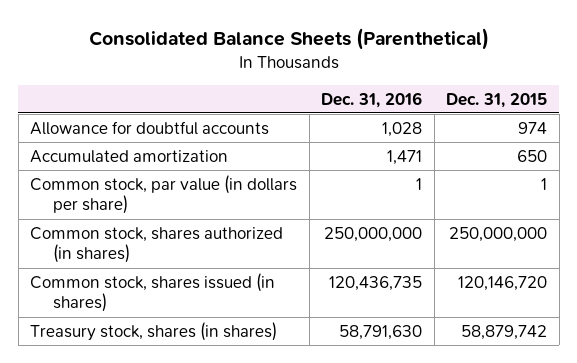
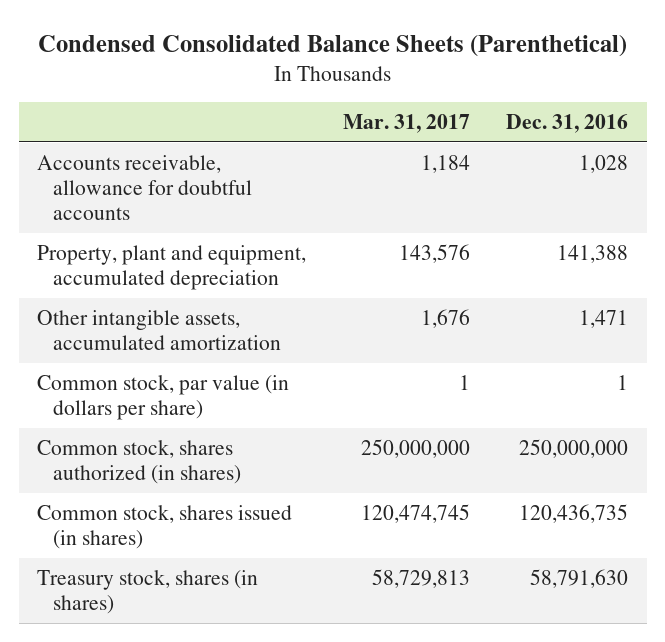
- Consolidated Balance Sheets (Parenthetical)
+ Condensed Consolidated Balance Sheets (Parenthetical)
- | Dec. 31, 2016 | Dec. 31, 2015
+ | Mar. 31, 2017 | Dec. 31, 2016
- Allowance for doubtful accounts | 1,028 | 974
- Accumulated amortization | 1,471 | 650
+ Accounts receivable, allowance for doubtful accounts | 1,184 | 1,028
+ Property, plant and equipment, accumulated depreciation | 143,576 | 141,388
+ Other intangible assets, accumulated amortization | 1,676 | 1,471

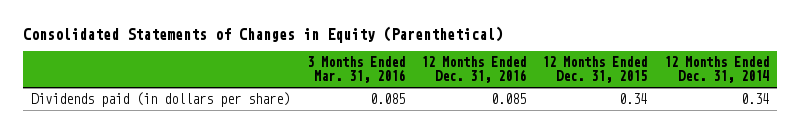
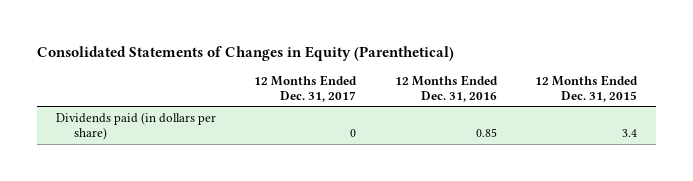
- | 3 Months Ended Mar. 31, 2016 | 12 Months Ended Dec. 31, 2016 | 12 Months Ended Dec. 31, 2015 | 12 Months Ended Dec. 31, 2014
+ | 12 Months Ended Dec. 31, 2017 | 12 Months Ended Dec. 31, 2016 | 12 Months Ended Dec. 31, 2015
- Dividends paid (in dollars per share) | 0.085 | 0.085 | 0.34 | 0.34
+ Dividends paid (in dollars per share) | 0 | 0.85 | 3.4

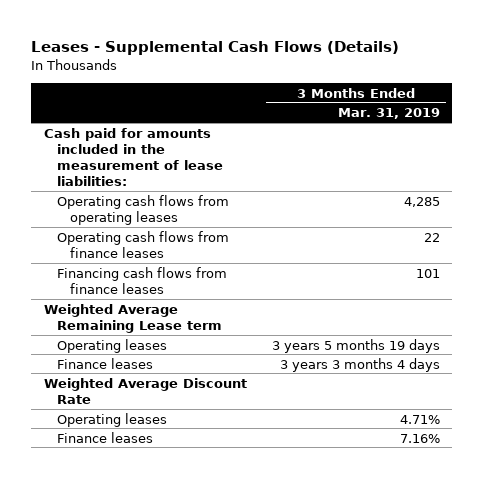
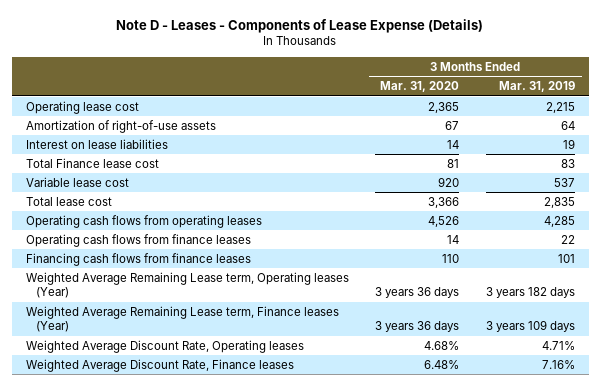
- Leases - Supplemental Cash Flows (Details)
+ Note D - Leases - Components of Lease Expense (Details)
- | 3 Months Ended Mar. 31, 2019
+ | 3 Months Ended Mar. 31, 2020 | 3 Months Ended Mar. 31, 2019
- Cash paid for amounts included in the measurement of lease liabilities:
+ Operating lease cost | 2,365 | 2,215
+ Amortization of right-of-use assets | 67 | 64
+ Interest on lease liabilities | 14 | 19
+ Total Finance lease cost | 81 | 83
+ Variable lease cost | 920 | 537
+ Total lease cost | 3,366 | 2,835
- Weighted Average Remaining Lease term
- Operating leases | 3 years 5 months 19 days
- Finance leases | 3 years 3 months 4 days
- Weighted Average Discount Rate
- Operating leases | 4.71%
- Finance leases | 7.16%
+ Weighted Average Remaining Lease term, Operating leases (Year) | 3 years 36 days | 3 years 182 days
+ Weighted Average Remaining Lease term, Finance leases (Year) | 3 years 36 days | 3 years 109 days
+ Weighted Average Discount Rate, Operating leases | 4.68% | 4.71%
+ Weighted Average Discount Rate, Finance leases | 6.48% | 7.16%

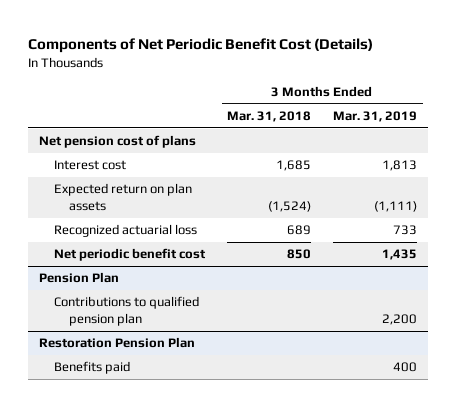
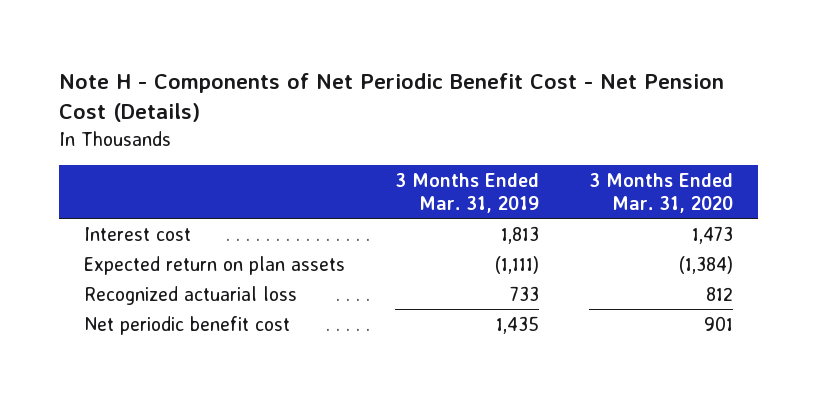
- Components of Net Periodic Benefit Cost (Details)
+ Note H - Components of Net Periodic Benefit Cost - Net Pension Cost (Details)
- | 3 Months Ended Mar. 31, 2018 | 3 Months Ended Mar. 31, 2019
+ | 3 Months Ended Mar. 31, 2019 | 3 Months Ended Mar. 31, 2020
- Net pension cost of plans
- Pension Plan
- Contributions to qualified pension plan | | 2,200
- Restoration Pension Plan
- Benefits paid | | 400

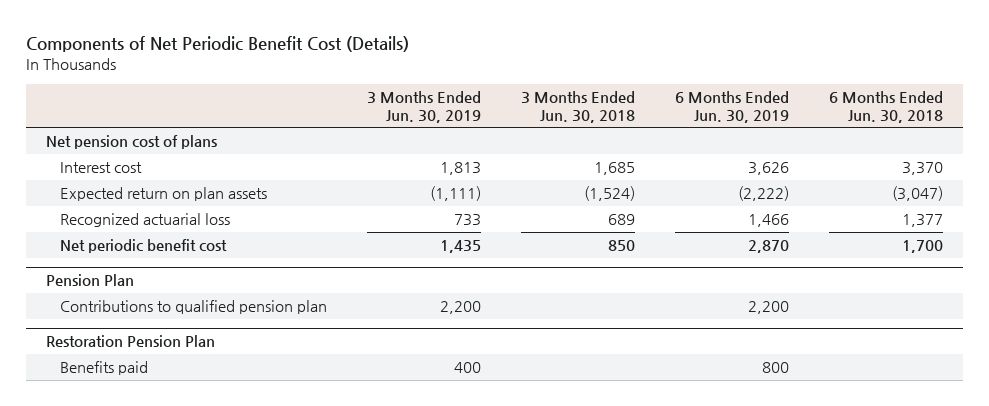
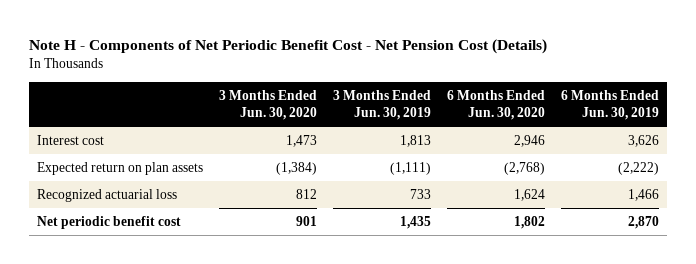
- Components of Net Periodic Benefit Cost (Details)
+ Note H - Components of Net Periodic Benefit Cost - Net Pension Cost (Details)
- | 3 Months Ended Jun. 30, 2019 | 3 Months Ended Jun. 30, 2018 | 6 Months Ended Jun. 30, 2019 | 6 Months Ended Jun. 30, 2018
+ | 3 Months Ended Jun. 30, 2020 | 3 Months Ended Jun. 30, 2019 | 6 Months Ended Jun. 30, 2020 | 6 Months Ended Jun. 30, 2019
- Net pension cost of plans
- Pension Plan
- Contributions to qualified pension plan | 2,200 | | 2,200 |
- Restoration Pension Plan
- Benefits paid | 400 | | 800 |

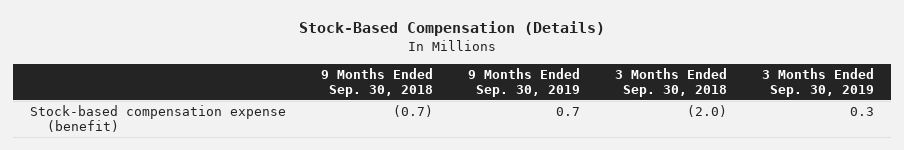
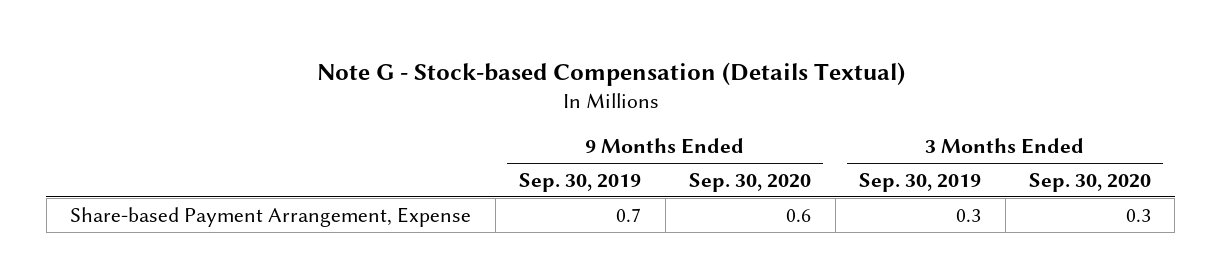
- Stock-Based Compensation (Details)
+ Note G - Stock-based Compensation (Details Textual)
- | 9 Months Ended Sep. 30, 2018 | 9 Months Ended Sep. 30, 2019 | 3 Months Ended Sep. 30, 2018 | 3 Months Ended Sep. 30, 2019
+ | 9 Months Ended Sep. 30, 2019 | 9 Months Ended Sep. 30, 2020 | 3 Months Ended Sep. 30, 2019 | 3 Months Ended Sep. 30, 2020
- Stock-based compensation expense (benefit) | (0.7) | 0.7 | (2.0) | 0.3
+ Share-based Payment Arrangement, Expense | 0.7 | 0.6 | 0.3 | 0.3

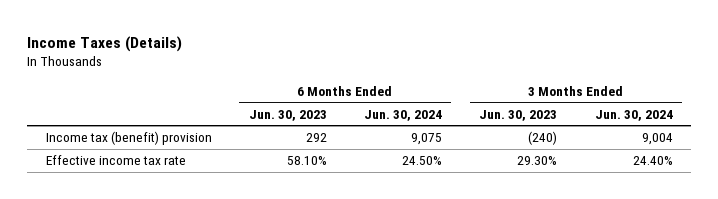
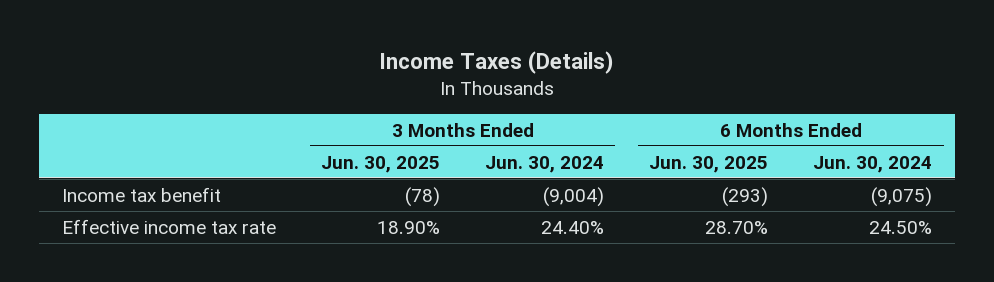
- | 6 Months Ended Jun. 30, 2023 | 6 Months Ended Jun. 30, 2024 | 3 Months Ended Jun. 30, 2023 | 3 Months Ended Jun. 30, 2024
+ | 3 Months Ended Jun. 30, 2025 | 3 Months Ended Jun. 30, 2024 | 6 Months Ended Jun. 30, 2025 | 6 Months Ended Jun. 30, 2024
- Income tax (benefit) provision | 292 | 9,075 | (240) | 9,004
+ Income tax benefit | (78) | (9,004) | (293) | (9,075)

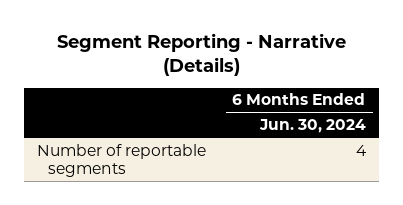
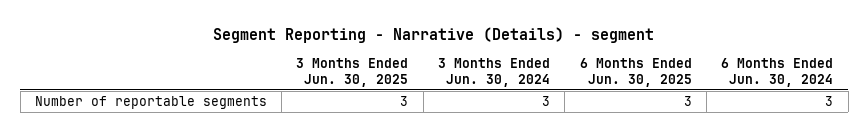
- Segment Reporting - Narrative (Details)
+ Segment Reporting - Narrative (Details) - segment
- | 6 Months Ended Jun. 30, 2024
+ | 3 Months Ended Jun. 30, 2025 | 3 Months Ended Jun. 30, 2024 | 6 Months Ended Jun. 30, 2025 | 6 Months Ended Jun. 30, 2024
- Number of reportable segments | 4
+ Number of reportable segments | 3 | 3 | 3 | 3

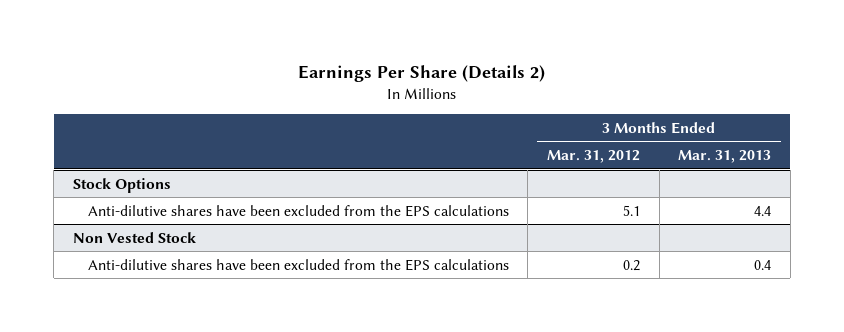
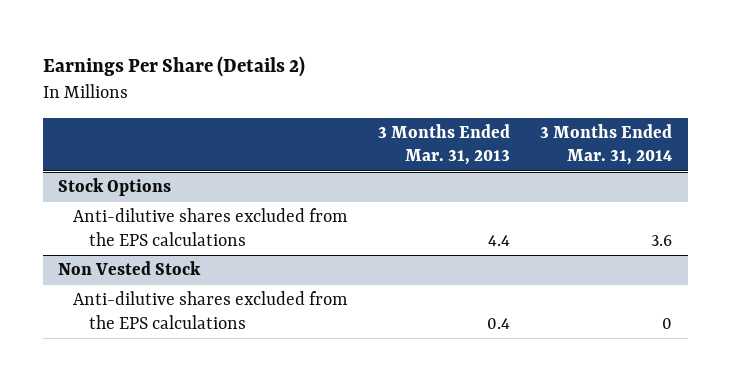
- | 3 Months Ended Mar. 31, 2012 | 3 Months Ended Mar. 31, 2013
+ | 3 Months Ended Mar. 31, 2013 | 3 Months Ended Mar. 31, 2014
@ Stock Options
- Anti-dilutive shares have been excluded from the EPS calculations | 5.1 | 4.4
+ Anti-dilutive shares excluded from the EPS calculations | 4.4 | 3.6
@ Non Vested Stock
- Anti-dilutive shares have been excluded from the EPS calculations | 0.2 | 0.4
+ Anti-dilutive shares excluded from the EPS calculations | 0.4 | 0

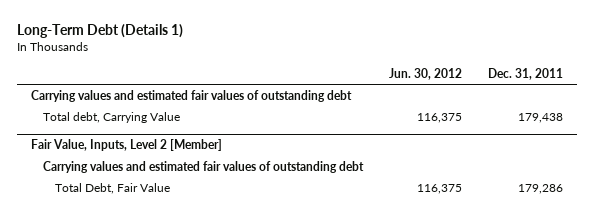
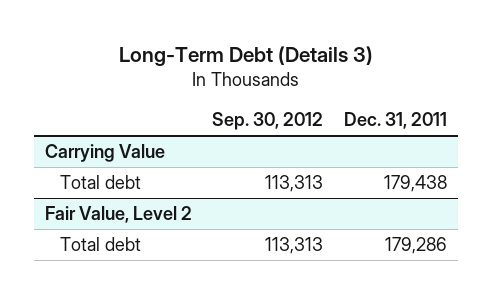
- Long-Term Debt (Details 1)
+ Long-Term Debt (Details 3)
- | Jun. 30, 2012 | Dec. 31, 2011
+ | Sep. 30, 2012 | Dec. 31, 2011
- Carrying values and estimated fair values of outstanding debt
- Total debt, Carrying Value | 116,375 | 179,438
- Fair Value, Inputs, Level 2 [Member]
- Carrying values and estimated fair values of outstanding debt
- Total Debt, Fair Value | 116,375 | 179,286
+ Carrying Value
+ Total debt | 113,313 | 179,438
+ Fair Value, Level 2
+ Total debt | 113,313 | 179,286

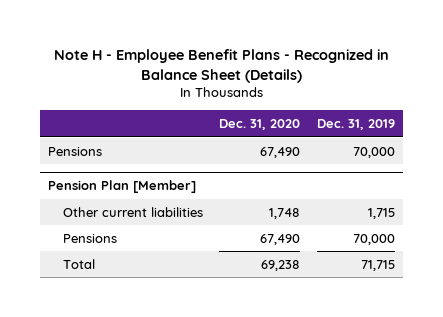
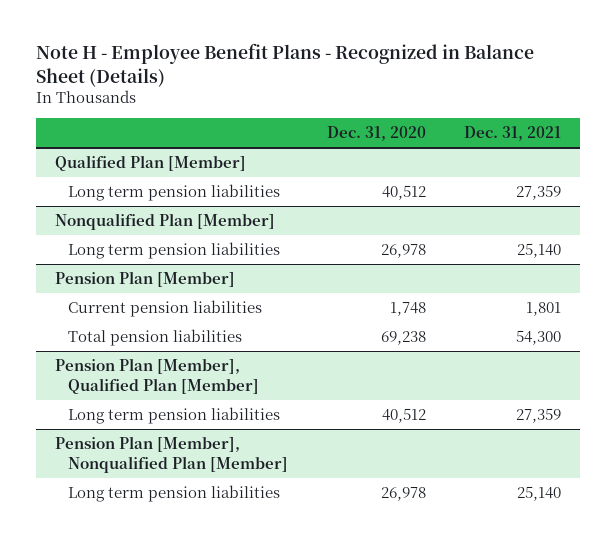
- | Dec. 31, 2020 | Dec. 31, 2019
+ | Dec. 31, 2020 | Dec. 31, 2021
- Pensions | 67,490 | 70,000
+ Qualified Plan [Member]
+ Long term pension liabilities | 40,512 | 27,359
+ Nonqualified Plan [Member]
+ Long term pension liabilities | 26,978 | 25,140
@ Pension Plan [Member]
- Other current liabilities | 1,748 | 1,715
- Pensions | 67,490 | 70,000
- Total | 69,238 | 71,715
+ Current pension liabilities | 1,748 | 1,801
+ Total pension liabilities | 69,238 | 54,300
+ Pension Plan [Member], Qualified Plan [Member]
+ Long term pension liabilities | 40,512 | 27,359
+ Pension Plan [Member], Nonqualified Plan [Member]
+ Long term pension liabilities | 26,978 | 25,140

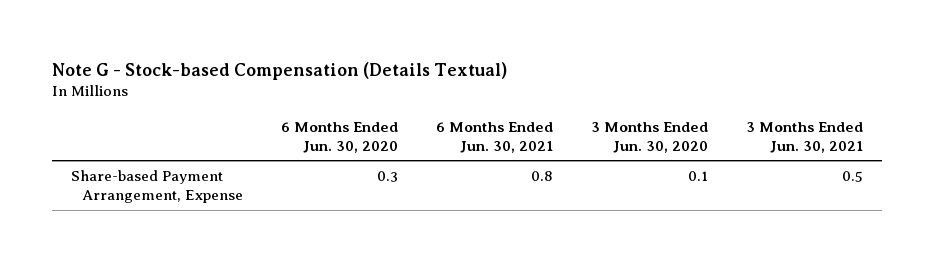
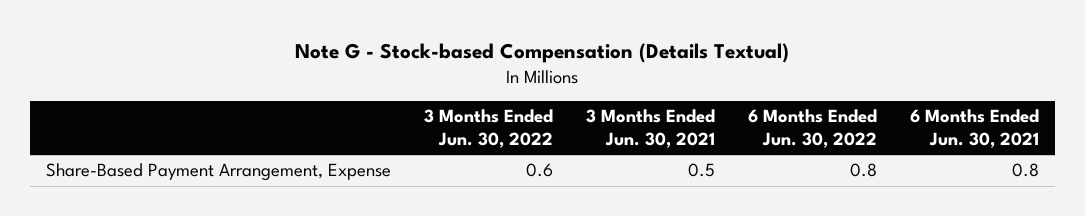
- | 6 Months Ended Jun. 30, 2020 | 6 Months Ended Jun. 30, 2021 | 3 Months Ended Jun. 30, 2020 | 3 Months Ended Jun. 30, 2021
+ | 3 Months Ended Jun. 30, 2022 | 3 Months Ended Jun. 30, 2021 | 6 Months Ended Jun. 30, 2022 | 6 Months Ended Jun. 30, 2021
- Share-based Payment Arrangement, Expense | 0.3 | 0.8 | 0.1 | 0.5
+ Share-Based Payment Arrangement, Expense | 0.6 | 0.5 | 0.8 | 0.8

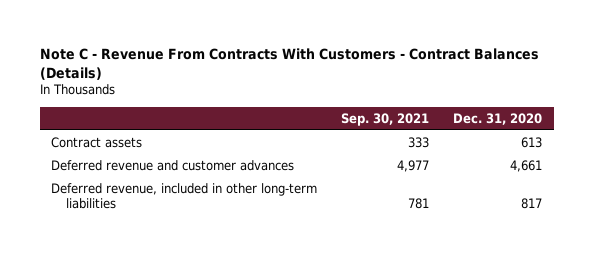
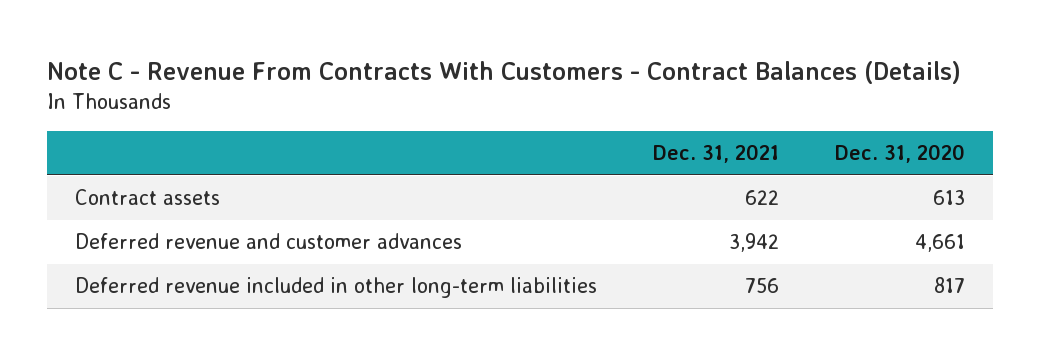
- | Sep. 30, 2021 | Dec. 31, 2020
+ | Dec. 31, 2021 | Dec. 31, 2020
- Deferred revenue, included in other long-term liabilities | 781 | 817
+ Deferred revenue included in other long-term liabilities | 756 | 817

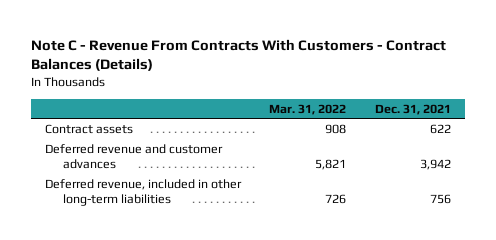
- | Dec. 31, 2021 | Dec. 31, 2020
+ | Mar. 31, 2022 | Dec. 31, 2021
- Deferred revenue included in other long-term liabilities | 756 | 817
+ Deferred revenue, included in other long-term liabilities | 726 | 756

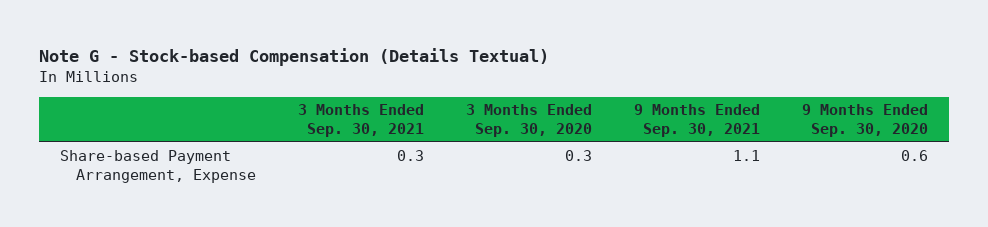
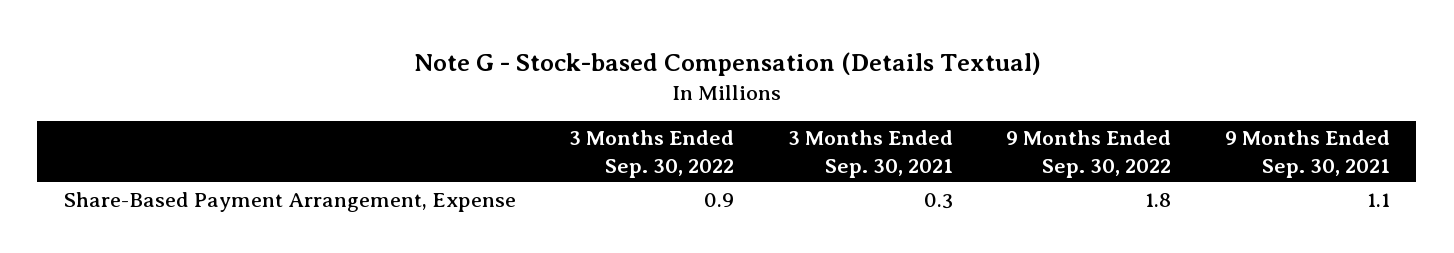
- | 3 Months Ended Sep. 30, 2021 | 3 Months Ended Sep. 30, 2020 | 9 Months Ended Sep. 30, 2021 | 9 Months Ended Sep. 30, 2020
+ | 3 Months Ended Sep. 30, 2022 | 3 Months Ended Sep. 30, 2021 | 9 Months Ended Sep. 30, 2022 | 9 Months Ended Sep. 30, 2021
- Share-based Payment Arrangement, Expense | 0.3 | 0.3 | 1.1 | 0.6
+ Share-Based Payment Arrangement, Expense | 0.9 | 0.3 | 1.8 | 1.1

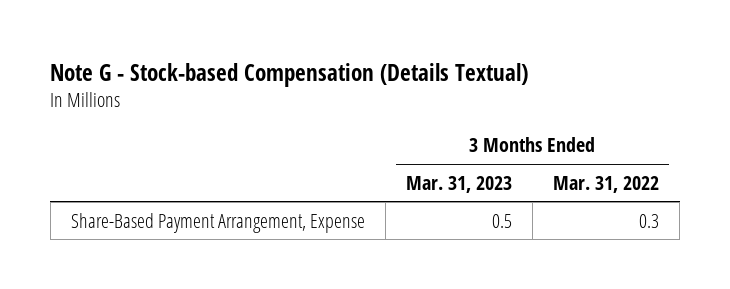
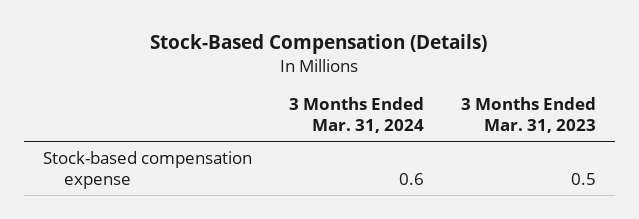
- Note G - Stock-based Compensation (Details Textual)
+ Stock-Based Compensation (Details)
- | 3 Months Ended Mar. 31, 2023 | 3 Months Ended Mar. 31, 2022
+ | 3 Months Ended Mar. 31, 2024 | 3 Months Ended Mar. 31, 2023
- Share-Based Payment Arrangement, Expense | 0.5 | 0.3
+ Stock-based compensation expense | 0.6 | 0.5

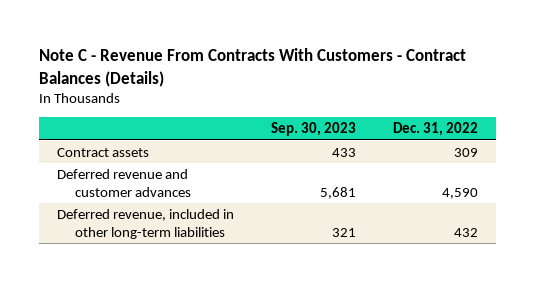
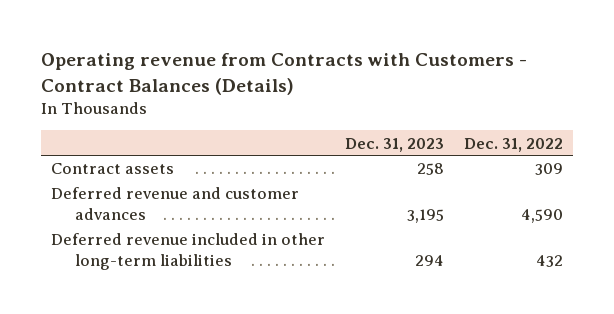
- Note C - Revenue From Contracts With Customers - Contract Balances (Details)
+ Operating revenue from Contracts with Customers - Contract Balances (Details)
- | Sep. 30, 2023 | Dec. 31, 2022
+ | Dec. 31, 2023 | Dec. 31, 2022
- Deferred revenue, included in other long-term liabilities | 321 | 432
+ Deferred revenue included in other long-term liabilities | 294 | 432

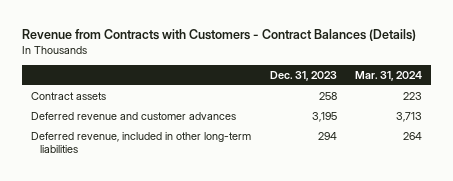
- Operating revenue from Contracts with Customers - Contract Balances (Details)
+ Revenue from Contracts with Customers - Contract Balances (Details)
- | Dec. 31, 2023 | Dec. 31, 2022
+ | Dec. 31, 2023 | Mar. 31, 2024
- Deferred revenue included in other long-term liabilities | 294 | 432
+ Deferred revenue, included in other long-term liabilities | 294 | 264

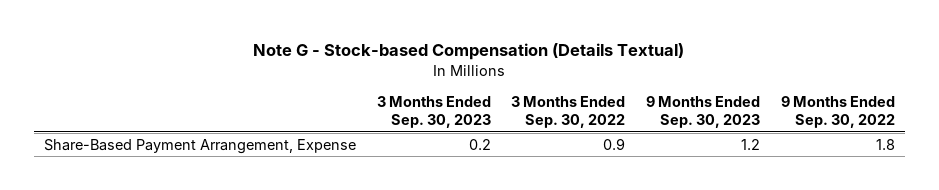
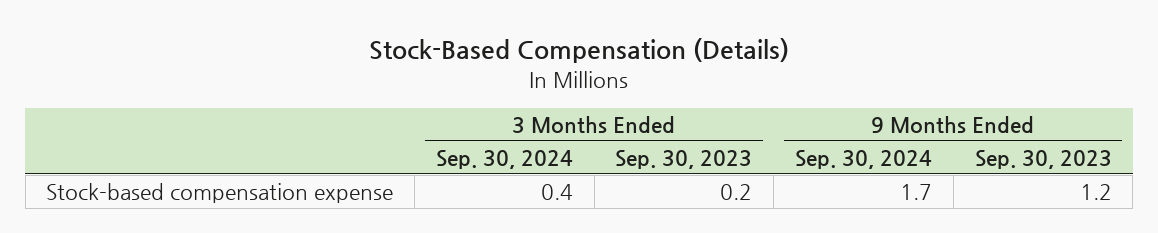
- Note G - Stock-based Compensation (Details Textual)
+ Stock-Based Compensation (Details)
- | 3 Months Ended Sep. 30, 2023 | 3 Months Ended Sep. 30, 2022 | 9 Months Ended Sep. 30, 2023 | 9 Months Ended Sep. 30, 2022
+ | 3 Months Ended Sep. 30, 2024 | 3 Months Ended Sep. 30, 2023 | 9 Months Ended Sep. 30, 2024 | 9 Months Ended Sep. 30, 2023
- Share-Based Payment Arrangement, Expense | 0.2 | 0.9 | 1.2 | 1.8
+ Stock-based compensation expense | 0.4 | 0.2 | 1.7 | 1.2

